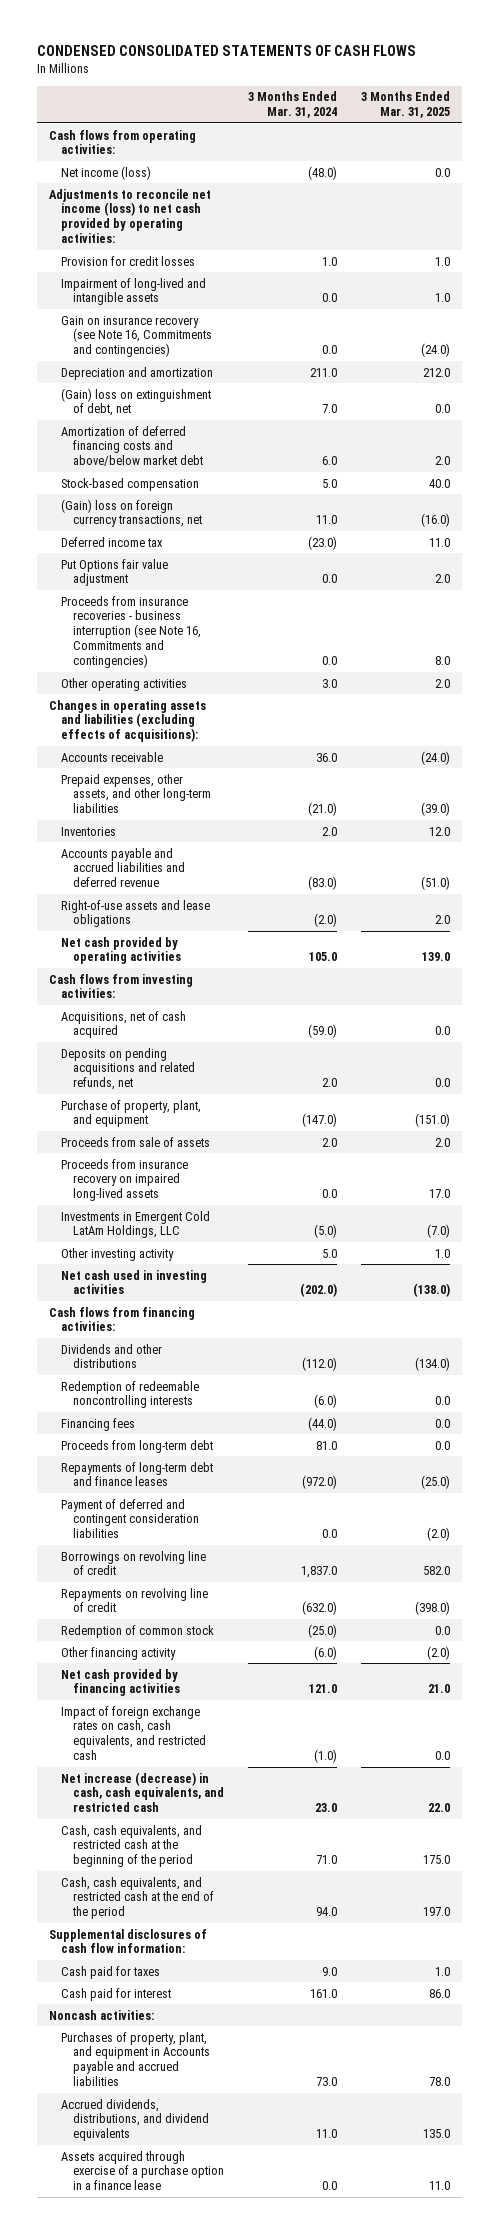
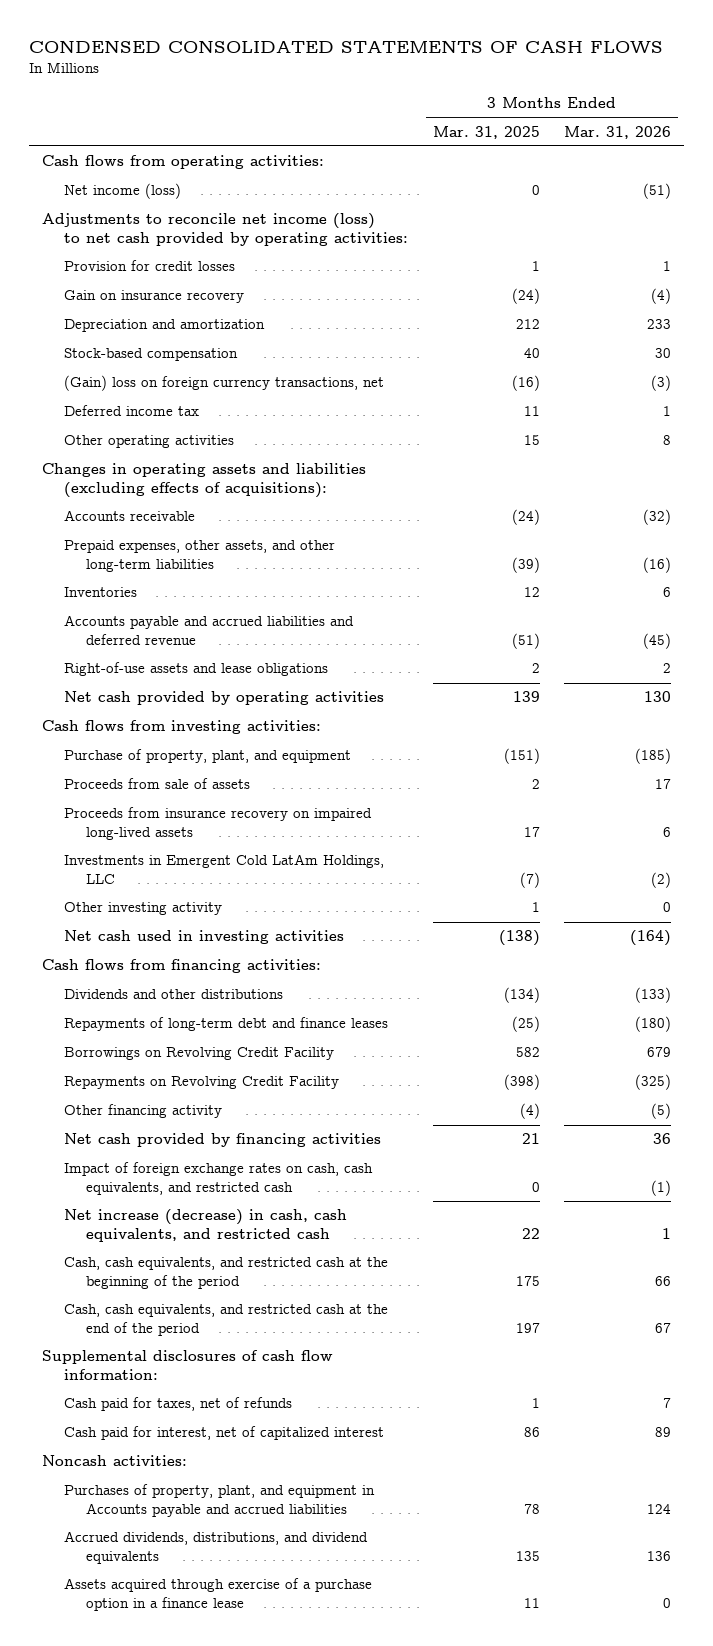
- | 3 Months Ended Mar. 31, 2024 | 3 Months Ended Mar. 31, 2025
+ | 3 Months Ended Mar. 31, 2025 | 3 Months Ended Mar. 31, 2026
- Net income (loss) | (48.0) | 0.0
+ Net income (loss) | 0 | (51)
- Provision for credit losses | 1.0 | 1.0
- Impairment of long-lived and intangible assets | 0.0 | 1.0
- Gain on insurance recovery (see Note 16, Commitments and contingencies) | 0.0 | (24.0)
- Depreciation and amortization | 211.0 | 212.0
- (Gain) loss on extinguishment of debt, net | 7.0 | 0.0
- Amortization of deferred financing costs and above/below market debt | 6.0 | 2.0
- Stock-based compensation | 5.0 | 40.0
- (Gain) loss on foreign currency transactions, net | 11.0 | (16.0)
- Deferred income tax | (23.0) | 11.0
- Put Options fair value adjustment | 0.0 | 2.0
- Proceeds from insurance recoveries - business interruption (see Note 16, Commitments and contingencies) | 0.0 | 8.0
- Other operating activities | 3.0 | 2.0
+ Provision for credit losses | 1 | 1
+ Gain on insurance recovery | (24) | (4)
+ Depreciation and amortization | 212 | 233
+ Stock-based compensation | 40 | 30
+ (Gain) loss on foreign currency transactions, net | (16) | (3)
+ Deferred income tax | 11 | 1
+ Other operating activities | 15 | 8
- Accounts receivable | 36.0 | (24.0)
- Prepaid expenses, other assets, and other long-term liabilities | (21.0) | (39.0)
- Inventories | 2.0 | 12.0
- Accounts payable and accrued liabilities and deferred revenue | (83.0) | (51.0)
- Right-of-use assets and lease obligations | (2.0) | 2.0
- Net cash provided by operating activities | 105.0 | 139.0
+ Accounts receivable | (24) | (32)
+ Prepaid expenses, other assets, and other long-term liabilities | (39) | (16)
+ Inventories | 12 | 6
+ Accounts payable and accrued liabilities and deferred revenue | (51) | (45)
+ Right-of-use assets and lease obligations | 2 | 2
+ Net cash provided by operating activities | 139 | 130
- Acquisitions, net of cash acquired | (59.0) | 0.0
- Deposits on pending acquisitions and related refunds, net | 2.0 | 0.0
- Purchase of property, plant, and equipment | (147.0) | (151.0)
- Proceeds from sale of assets | 2.0 | 2.0
- Proceeds from insurance recovery on impaired long-lived assets | 0.0 | 17.0
- Investments in Emergent Cold LatAm Holdings, LLC | (5.0) | (7.0)
- Other investing activity | 5.0 | 1.0
- Net cash used in investing activities | (202.0) | (138.0)
+ Purchase of property, plant, and equipment | (151) | (185)
+ Proceeds from sale of assets | 2 | 17
+ Proceeds from insurance recovery on impaired long-lived assets | 17 | 6
+ Investments in Emergent Cold LatAm Holdings, LLC | (7) | (2)
+ Other investing activity | 1 | 0
+ Net cash used in investing activities | (138) | (164)
- Dividends and other distributions | (112.0) | (134.0)
- Redemption of redeemable noncontrolling interests | (6.0) | 0.0
- Financing fees | (44.0) | 0.0
- Proceeds from long-term debt | 81.0 | 0.0
- Repayments of long-term debt and finance leases | (972.0) | (25.0)
- Payment of deferred and contingent consideration liabilities | 0.0 | (2.0)
- Borrowings on revolving line of credit | 1,837.0 | 582.0
- Repayments on revolving line of credit | (632.0) | (398.0)
- Redemption of common stock | (25.0) | 0.0
- Other financing activity | (6.0) | (2.0)
- Net cash provided by financing activities | 121.0 | 21.0
- Impact of foreign exchange rates on cash, cash equivalents, and restricted cash | (1.0) | 0.0
- Net increase (decrease) in cash, cash equivalents, and restricted cash | 23.0 | 22.0
- Cash, cash equivalents, and restricted cash at the beginning of the period | 71.0 | 175.0
- Cash, cash equivalents, and restricted cash at the end of the period | 94.0 | 197.0
+ Dividends and other distributions | (134) | (133)
+ Repayments of long-term debt and finance leases | (25) | (180)
+ Borrowings on Revolving Credit Facility | 582 | 679
+ Repayments on Revolving Credit Facility | (398) | (325)
+ Other financing activity | (4) | (5)
+ Net cash provided by financing activities | 21 | 36
+ Impact of foreign exchange rates on cash, cash equivalents, and restricted cash | 0 | (1)
+ Net increase (decrease) in cash, cash equivalents, and restricted cash | 22 | 1
+ Cash, cash equivalents, and restricted cash at the beginning of the period | 175 | 66
+ Cash, cash equivalents, and restricted cash at the end of the period | 197 | 67
- Cash paid for taxes | 9.0 | 1.0
- Cash paid for interest | 161.0 | 86.0
+ Cash paid for taxes, net of refunds | 1 | 7
+ Cash paid for interest, net of capitalized interest | 86 | 89
- Purchases of property, plant, and equipment in Accounts payable and accrued liabilities | 73.0 | 78.0
- Accrued dividends, distributions, and dividend equivalents | 11.0 | 135.0
- Assets acquired through exercise of a purchase option in a finance lease | 0.0 | 11.0
+ Purchases of property, plant, and equipment in Accounts payable and accrued liabilities | 78 | 124
+ Accrued dividends, distributions, and dividend equivalents | 135 | 136
+ Assets acquired through exercise of a purchase option in a finance lease | 11 | 0

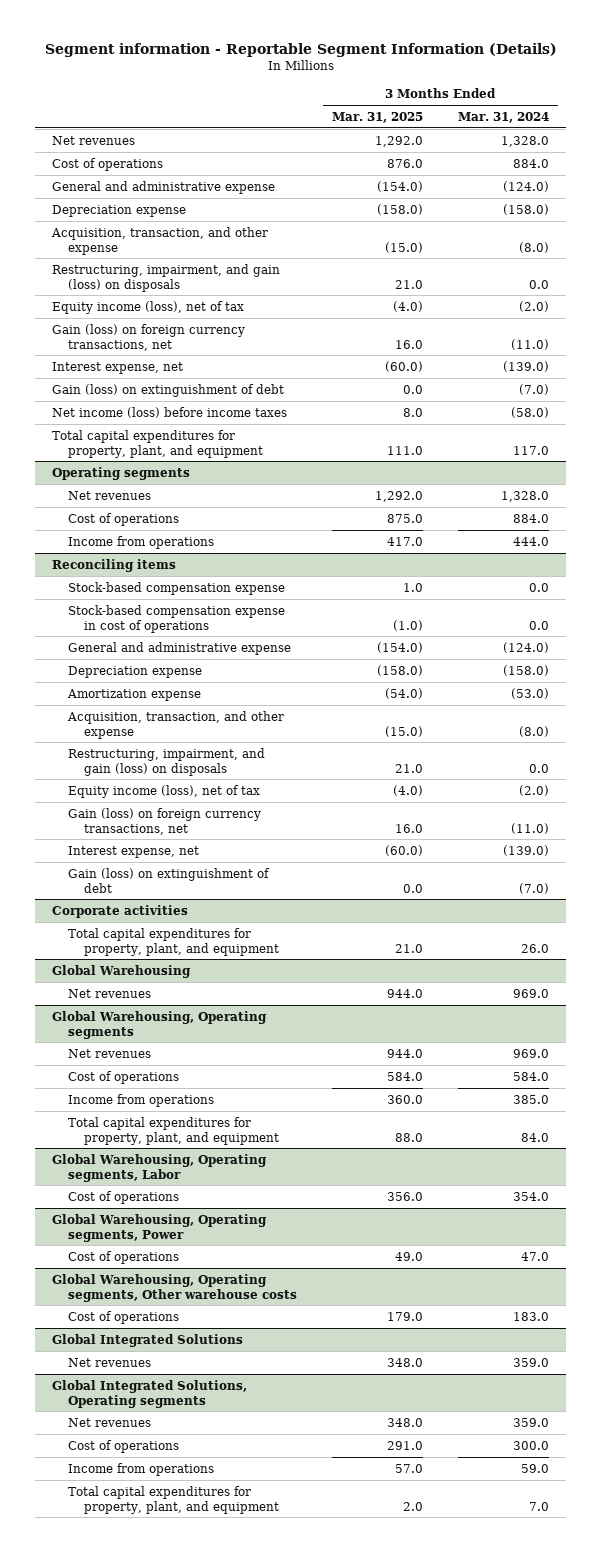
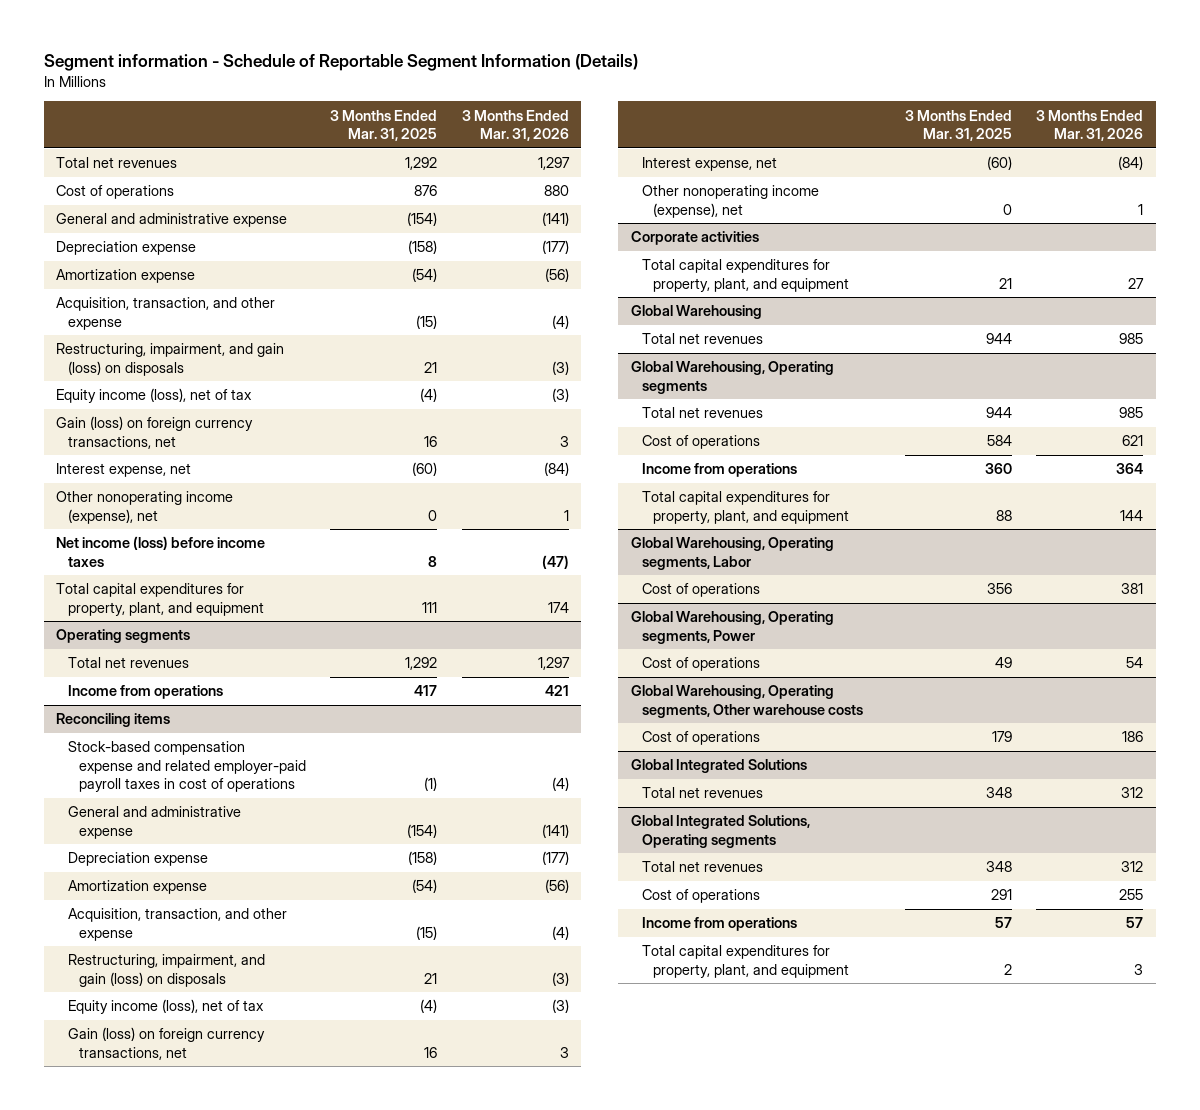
- Segment information - Reportable Segment Information (Details)
+ Segment information - Schedule of Reportable Segment Information (Details)
- | 3 Months Ended Mar. 31, 2025 | 3 Months Ended Mar. 31, 2024
+ | 3 Months Ended Mar. 31, 2025 | 3 Months Ended Mar. 31, 2026
- Net revenues | 1,292.0 | 1,328.0
- Cost of operations | 876.0 | 884.0
- General and administrative expense | (154.0) | (124.0)
- Depreciation expense | (158.0) | (158.0)
- Acquisition, transaction, and other expense | (15.0) | (8.0)
- Restructuring, impairment, and gain (loss) on disposals | 21.0 | 0.0
- Equity income (loss), net of tax | (4.0) | (2.0)
- Gain (loss) on foreign currency transactions, net | 16.0 | (11.0)
- Interest expense, net | (60.0) | (139.0)
- Gain (loss) on extinguishment of debt | 0.0 | (7.0)
- Net income (loss) before income taxes | 8.0 | (58.0)
- Total capital expenditures for property, plant, and equipment | 111.0 | 117.0
+ Total net revenues | 1,292 | 1,297
+ Cost of operations | 876 | 880
+ General and administrative expense | (154) | (141)
+ Depreciation expense | (158) | (177)
+ Amortization expense | (54) | (56)
+ Acquisition, transaction, and other expense | (15) | (4)
+ Restructuring, impairment, and gain (loss) on disposals | 21 | (3)
+ Equity income (loss), net of tax | (4) | (3)
+ Gain (loss) on foreign currency transactions, net | 16 | 3
+ Interest expense, net | (60) | (84)
+ Other nonoperating income (expense), net | 0 | 1
+ Net income (loss) before income taxes | 8 | (47)
+ Total capital expenditures for property, plant, and equipment | 111 | 174
@ Operating segments
- Net revenues | 1,292.0 | 1,328.0
- Cost of operations | 875.0 | 884.0
- Income from operations | 417.0 | 444.0
+ Total net revenues | 1,292 | 1,297
+ Income from operations | 417 | 421
@ Reconciling items
- Stock-based compensation expense | 1.0 | 0.0
- Stock-based compensation expense in cost of operations | (1.0) | 0.0
- General and administrative expense | (154.0) | (124.0)
- Depreciation expense | (158.0) | (158.0)
- Amortization expense | (54.0) | (53.0)
- Acquisition, transaction, and other expense | (15.0) | (8.0)
- Restructuring, impairment, and gain (loss) on disposals | 21.0 | 0.0
- Equity income (loss), net of tax | (4.0) | (2.0)
- Gain (loss) on foreign currency transactions, net | 16.0 | (11.0)
- Interest expense, net | (60.0) | (139.0)
- Gain (loss) on extinguishment of debt | 0.0 | (7.0)
+ Stock-based compensation expense and related employer-paid payroll taxes in cost of operations | (1) | (4)
+ General and administrative expense | (154) | (141)
+ Depreciation expense | (158) | (177)
+ Amortization expense | (54) | (56)
+ Acquisition, transaction, and other expense | (15) | (4)
+ Restructuring, impairment, and gain (loss) on disposals | 21 | (3)
+ Equity income (loss), net of tax | (4) | (3)
+ Gain (loss) on foreign currency transactions, net | 16 | 3
+ Interest expense, net | (60) | (84)
+ Other nonoperating income (expense), net | 0 | 1
@ Corporate activities
- Total capital expenditures for property, plant, and equipment | 21.0 | 26.0
+ Total capital expenditures for property, plant, and equipment | 21 | 27
@ Global Warehousing
- Net revenues | 944.0 | 969.0
+ Total net revenues | 944 | 985
@ Global Warehousing, Operating segments
- Net revenues | 944.0 | 969.0
- Cost of operations | 584.0 | 584.0
- Income from operations | 360.0 | 385.0
- Total capital expenditures for property, plant, and equipment | 88.0 | 84.0
+ Total net revenues | 944 | 985
+ Cost of operations | 584 | 621
+ Income from operations | 360 | 364
+ Total capital expenditures for property, plant, and equipment | 88 | 144
@ Global Warehousing, Operating segments, Labor
- Cost of operations | 356.0 | 354.0
+ Cost of operations | 356 | 381
@ Global Warehousing, Operating segments, Power
- Cost of operations | 49.0 | 47.0
+ Cost of operations | 49 | 54
@ Global Warehousing, Operating segments, Other warehouse costs
- Cost of operations | 179.0 | 183.0
+ Cost of operations | 179 | 186
@ Global Integrated Solutions
- Net revenues | 348.0 | 359.0
+ Total net revenues | 348 | 312
@ Global Integrated Solutions, Operating segments
- Net revenues | 348.0 | 359.0
- Cost of operations | 291.0 | 300.0
- Income from operations | 57.0 | 59.0
- Total capital expenditures for property, plant, and equipment | 2.0 | 7.0
+ Total net revenues | 348 | 312
+ Cost of operations | 291 | 255
+ Income from operations | 57 | 57
+ Total capital expenditures for property, plant, and equipment | 2 | 3

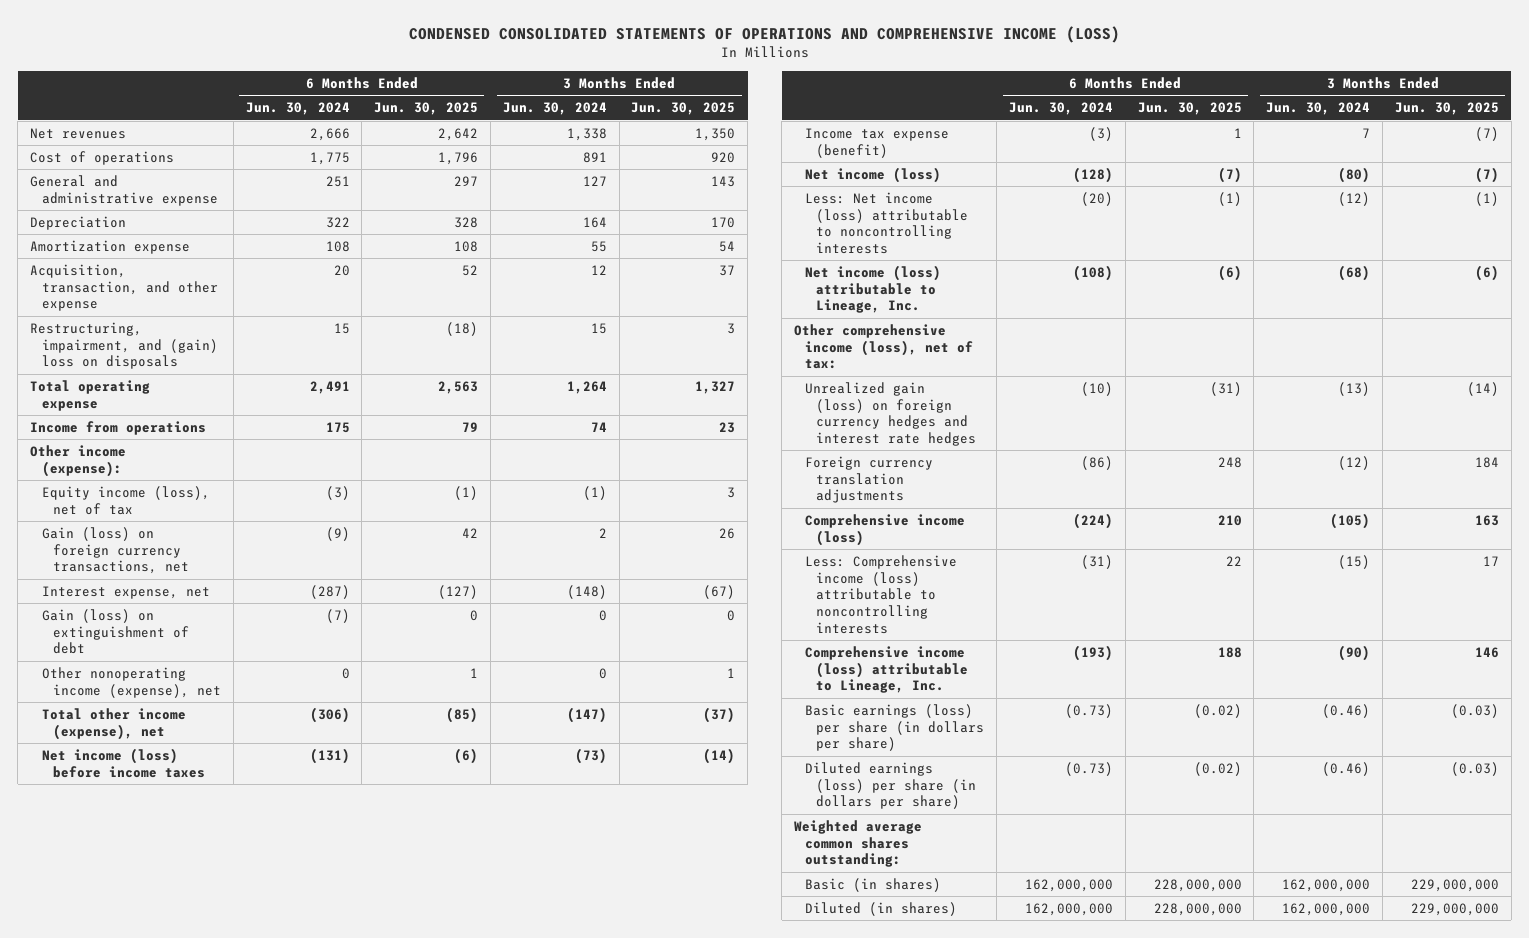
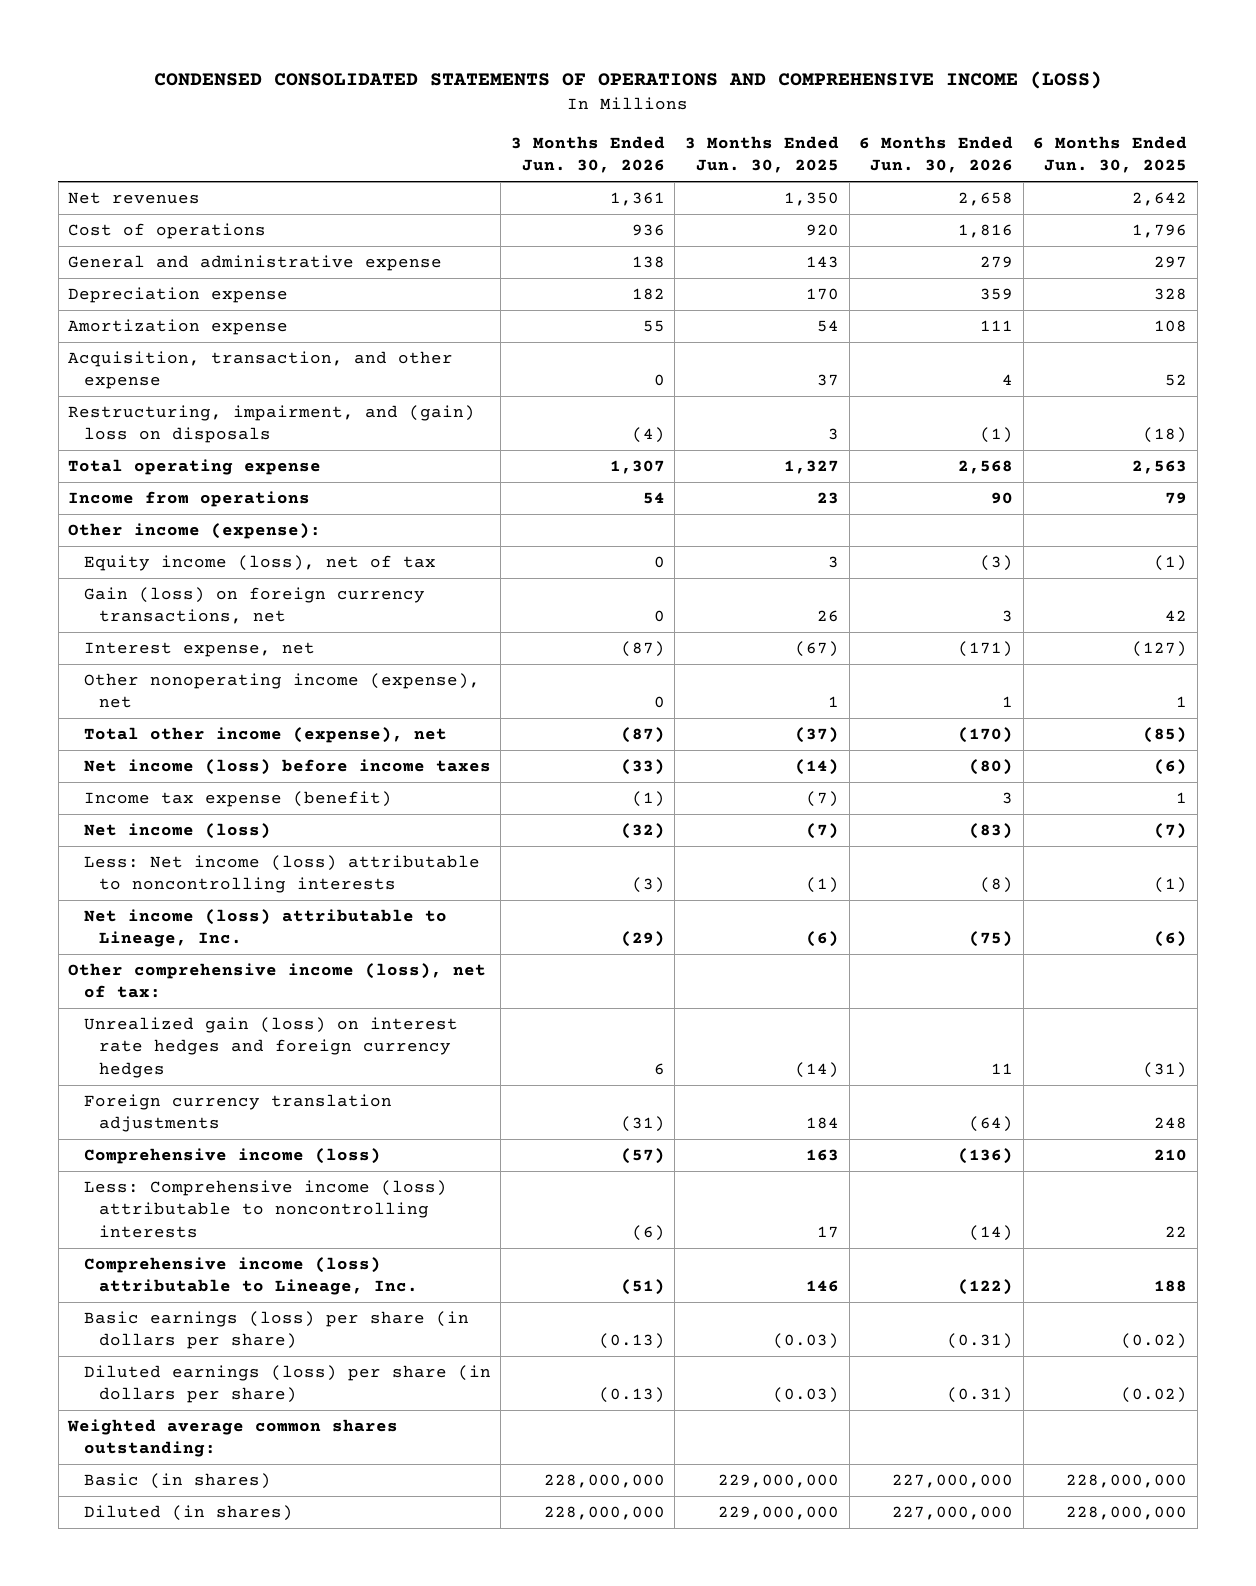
- | 6 Months Ended Jun. 30, 2024 | 6 Months Ended Jun. 30, 2025 | 3 Months Ended Jun. 30, 2024 | 3 Months Ended Jun. 30, 2025
+ | 3 Months Ended Jun. 30, 2026 | 3 Months Ended Jun. 30, 2025 | 6 Months Ended Jun. 30, 2026 | 6 Months Ended Jun. 30, 2025
- Depreciation | 322 | 328 | 164 | 170
+ Depreciation expense | 182 | 170 | 359 | 328
- Gain (loss) on extinguishment of debt | (7) | 0 | 0 | 0
- Unrealized gain (loss) on foreign currency hedges and interest rate hedges | (10) | (31) | (13) | (14)
+ Unrealized gain (loss) on interest rate hedges and foreign currency hedges | 6 | (14) | 11 | (31)

